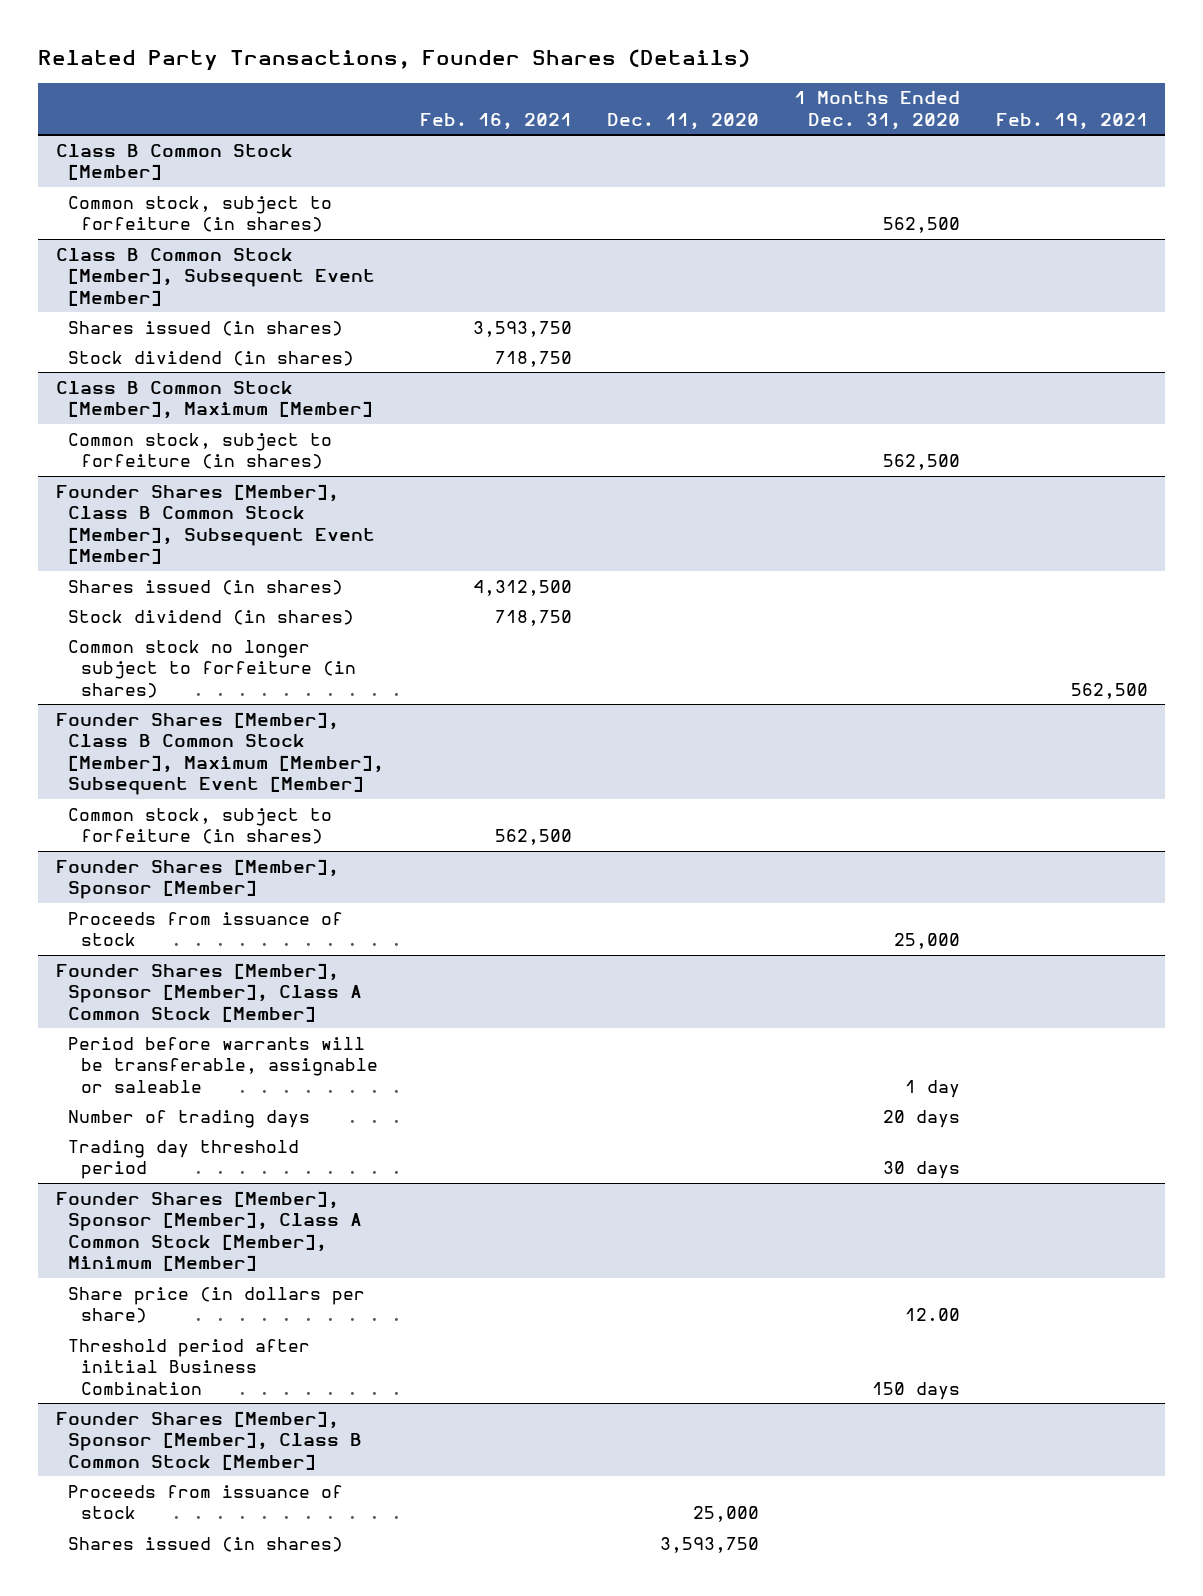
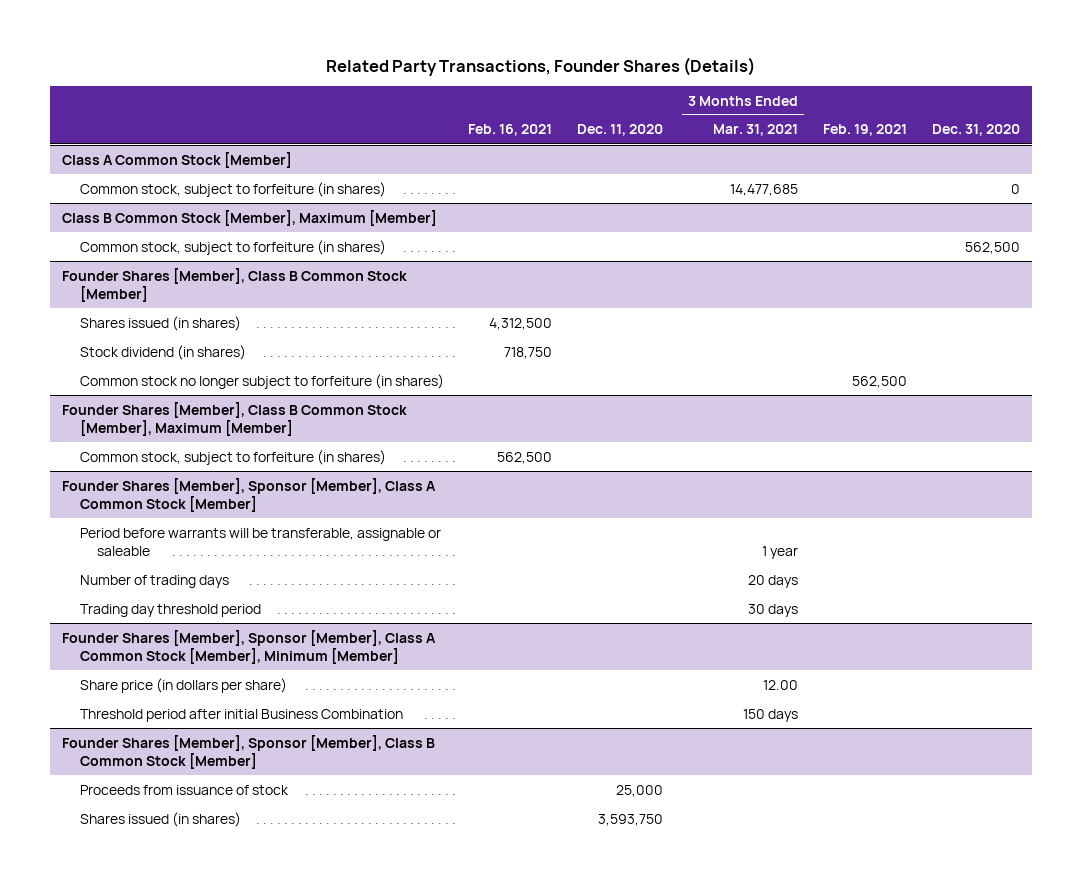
- | Feb. 16, 2021 | Dec. 11, 2020 | 1 Months Ended Dec. 31, 2020 | Feb. 19, 2021
+ | Feb. 16, 2021 | Dec. 11, 2020 | 3 Months Ended Mar. 31, 2021 | Feb. 19, 2021 | Dec. 31, 2020
- Class B Common Stock [Member]
- Common stock, subject to forfeiture (in shares) | | | 562,500 |
- Class B Common Stock [Member], Subsequent Event [Member]
- Shares issued (in shares) | 3,593,750 | | |
- Stock dividend (in shares) | 718,750 | | |
+ Class A Common Stock [Member]
+ Common stock, subject to forfeiture (in shares) | | | 14,477,685 | | 0
- Founder Shares [Member], Class B Common Stock [Member], Subsequent Event [Member]
+ Founder Shares [Member], Class B Common Stock [Member]
- Founder Shares [Member], Class B Common Stock [Member], Maximum [Member], Subsequent Event [Member]
+ Founder Shares [Member], Class B Common Stock [Member], Maximum [Member]
- Founder Shares [Member], Sponsor [Member]
- Proceeds from issuance of stock | | | 25,000 |

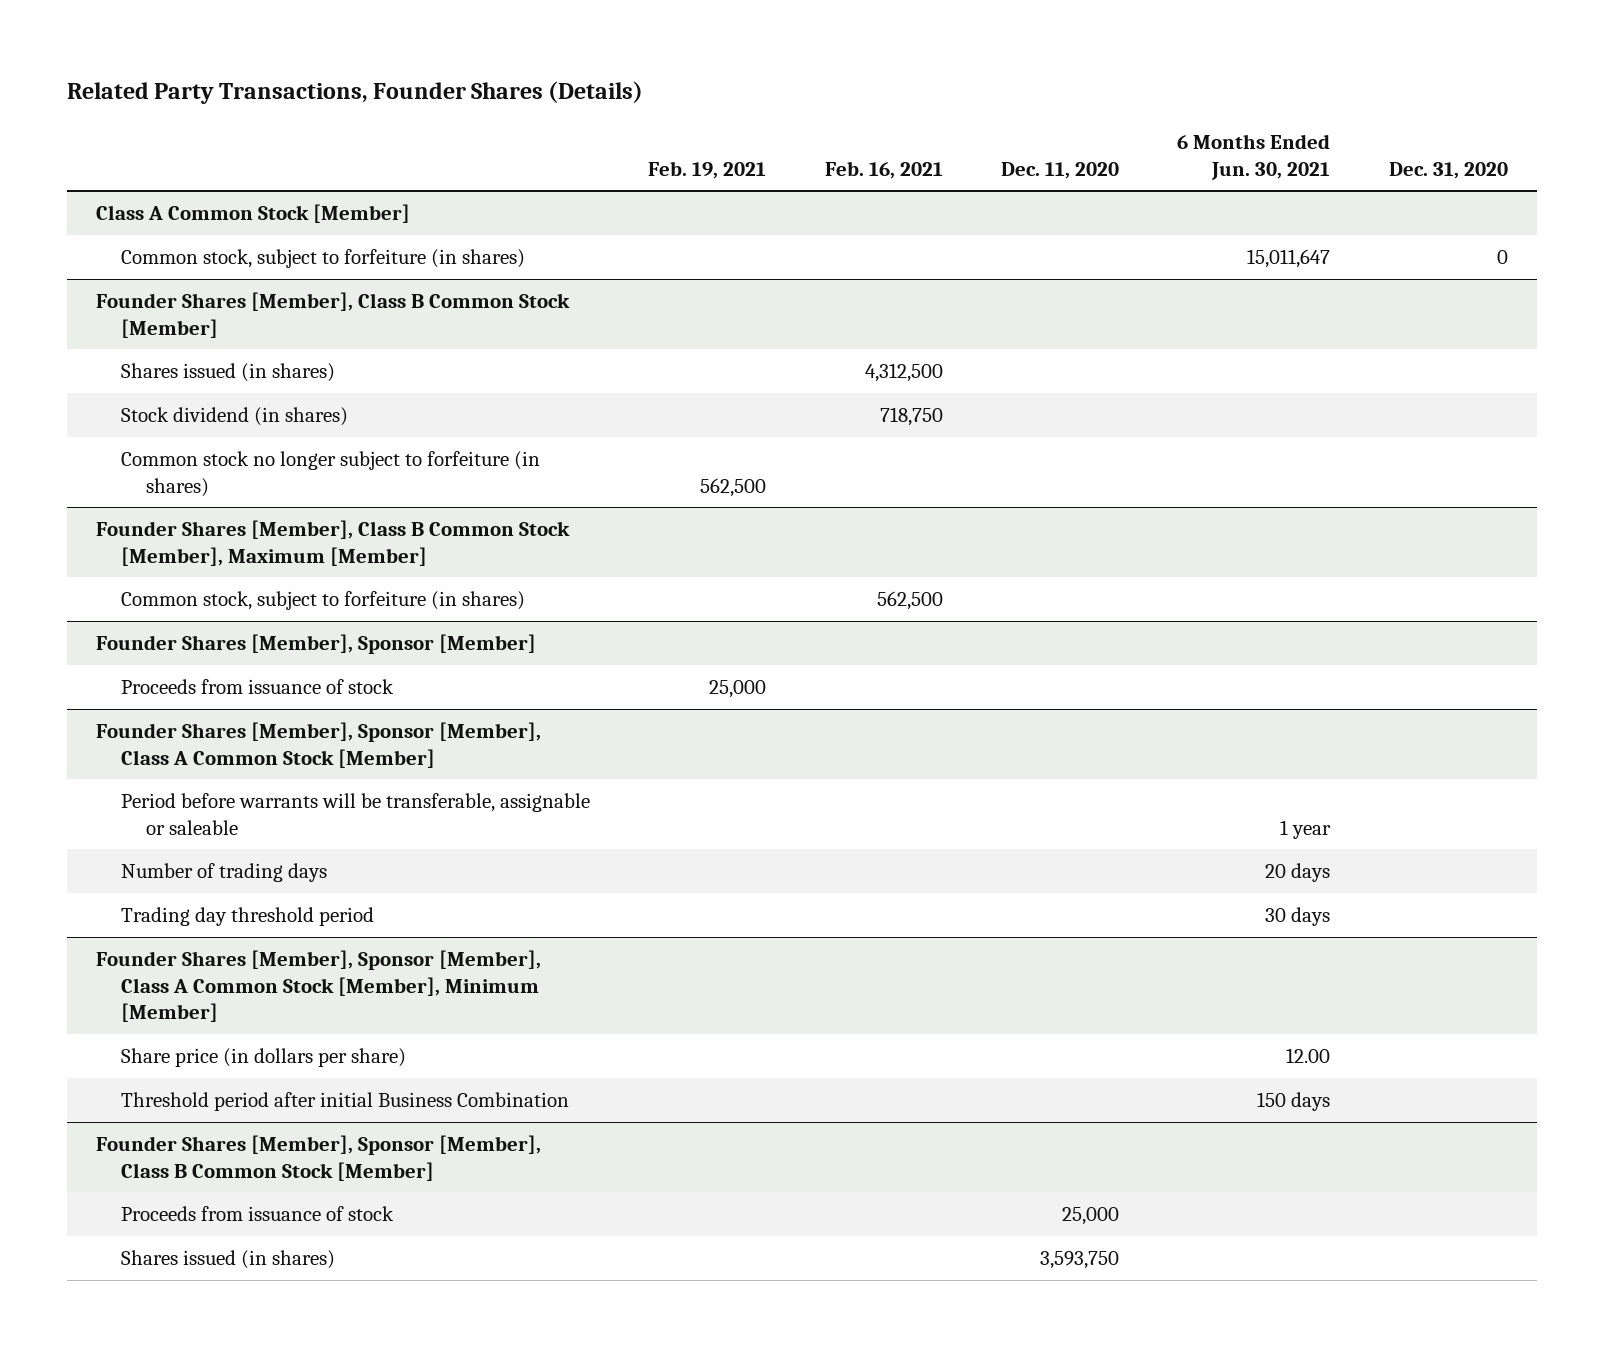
- | Feb. 16, 2021 | Dec. 11, 2020 | 3 Months Ended Mar. 31, 2021 | Feb. 19, 2021 | Dec. 31, 2020
+ | Feb. 19, 2021 | Feb. 16, 2021 | Dec. 11, 2020 | 6 Months Ended Jun. 30, 2021 | Dec. 31, 2020
- Class B Common Stock [Member], Maximum [Member]
- Common stock, subject to forfeiture (in shares) | | | | | 562,500
+ Founder Shares [Member], Sponsor [Member]
+ Proceeds from issuance of stock | 25,000 | | | |

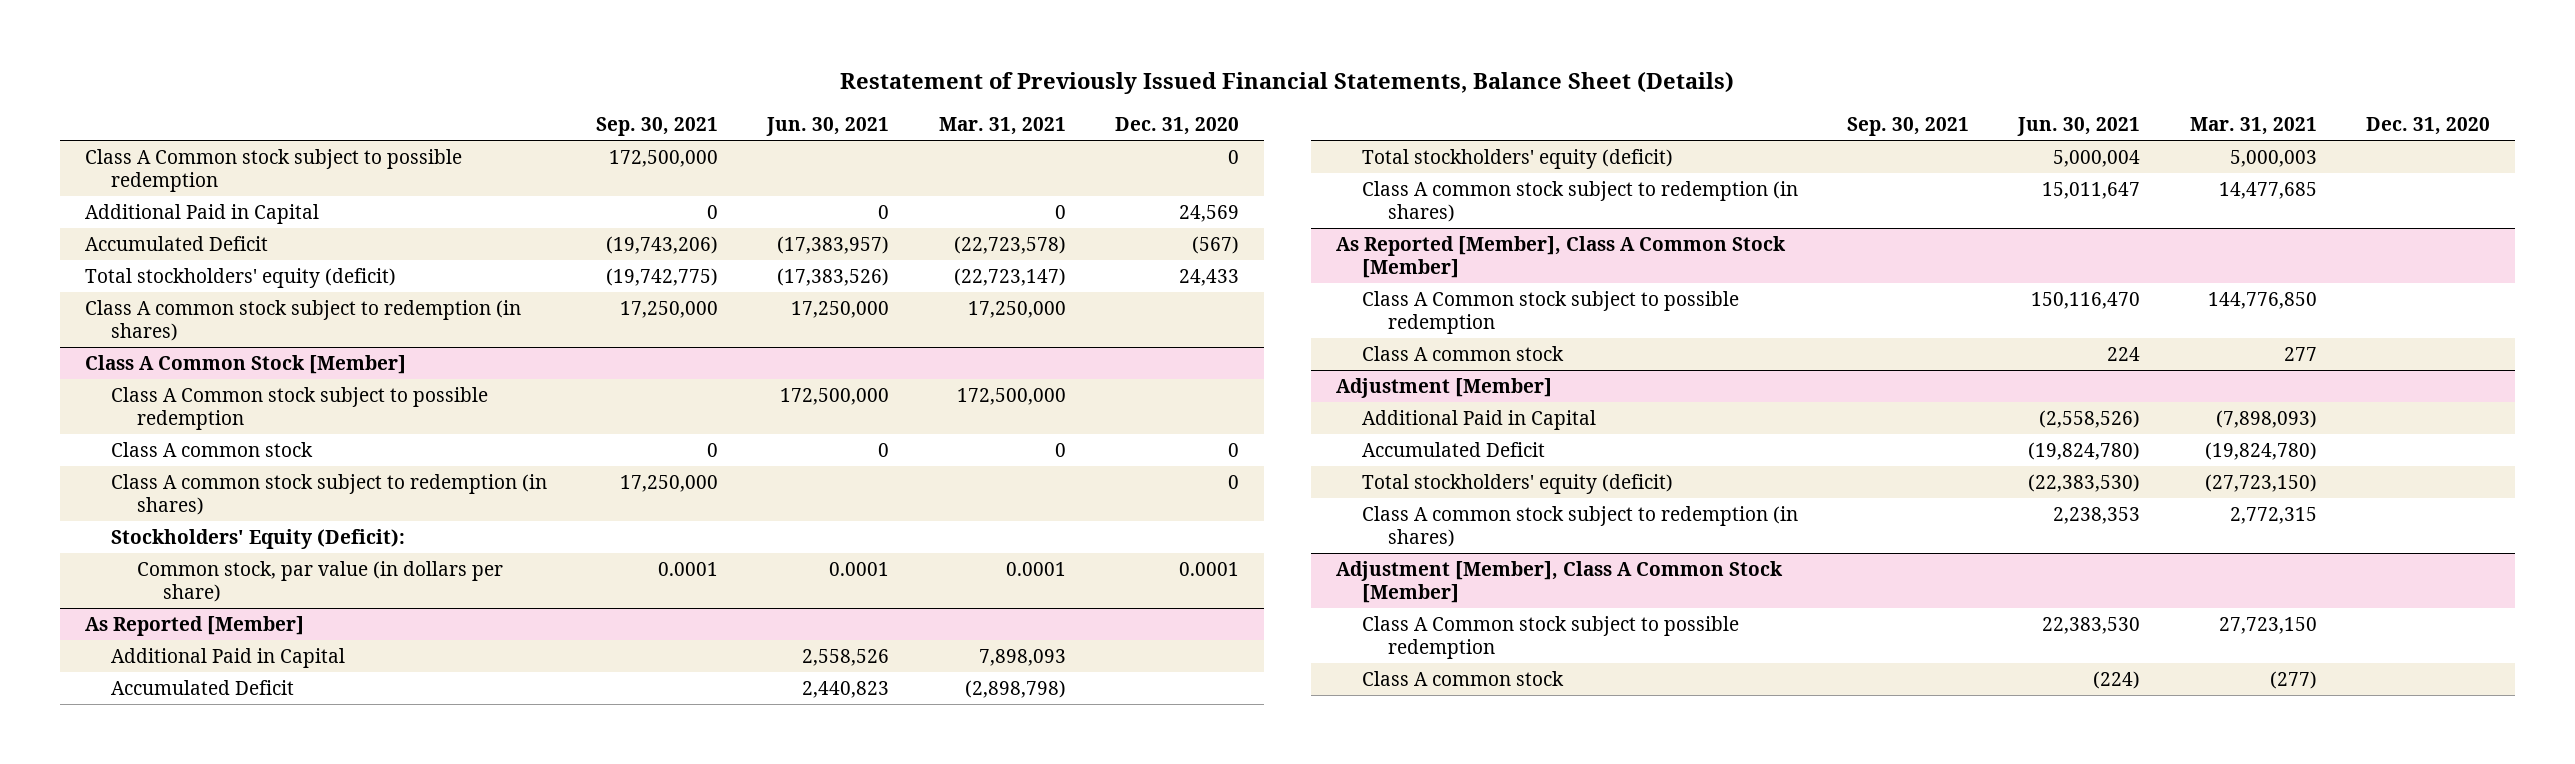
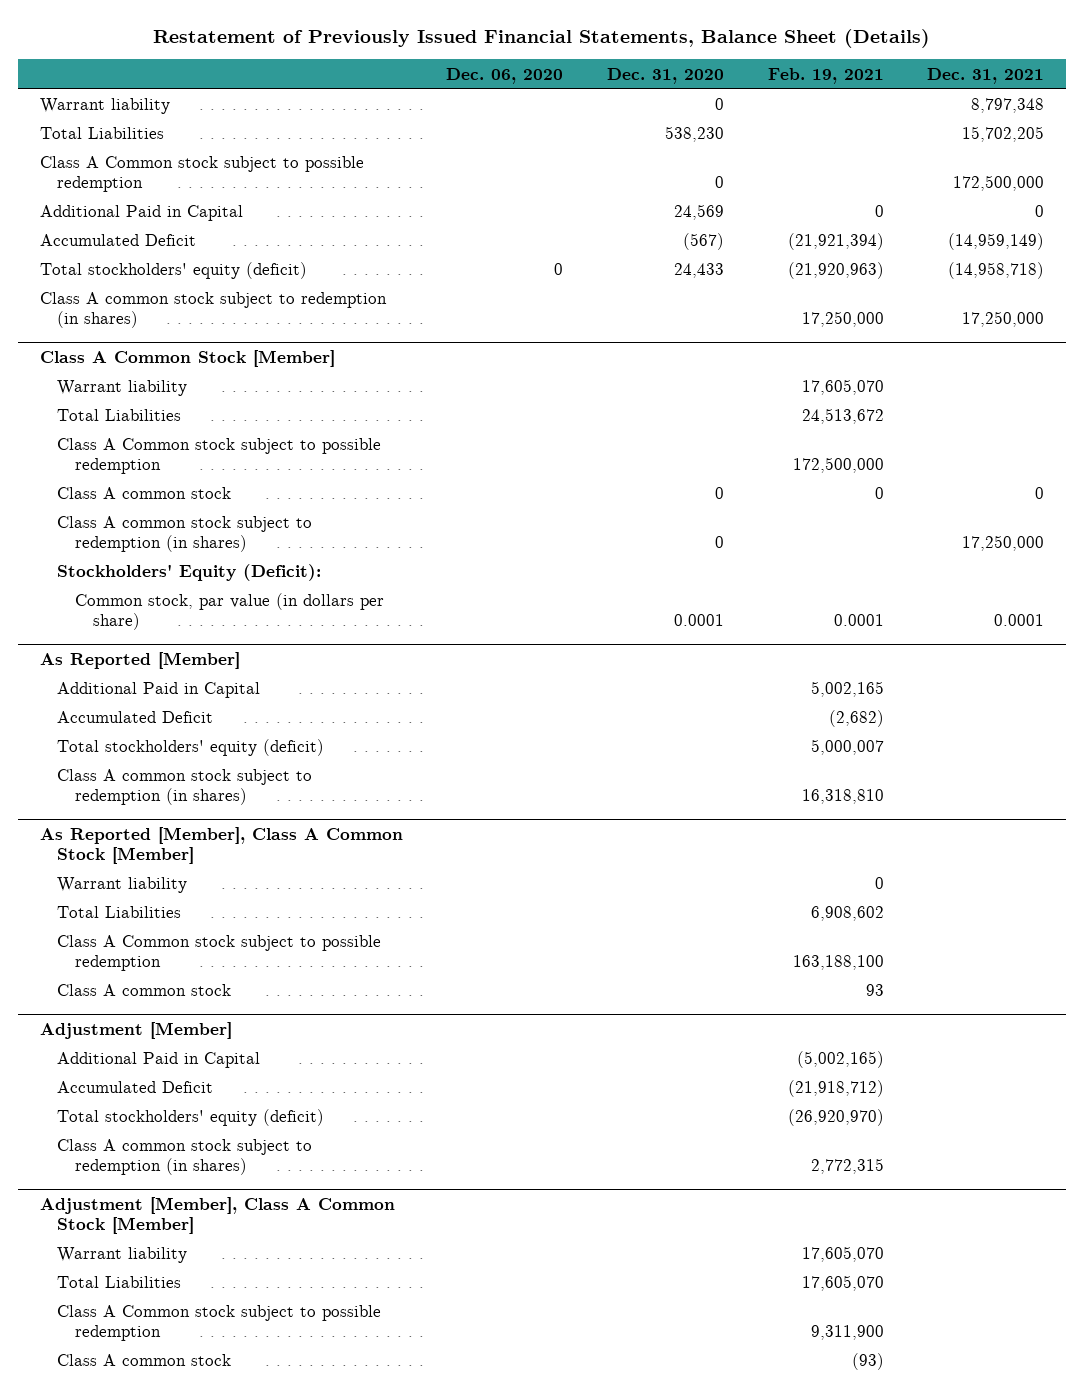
- | Sep. 30, 2021 | Jun. 30, 2021 | Mar. 31, 2021 | Dec. 31, 2020
+ | Dec. 06, 2020 | Dec. 31, 2020 | Feb. 19, 2021 | Dec. 31, 2021
+ Warrant liability | | 0 | | 8,797,348
+ Total Liabilities | | 538,230 | | 15,702,205
@ Class A Common Stock [Member]
+ Warrant liability | | | 17,605,070 |
+ Total Liabilities | | | 24,513,672 |
@ As Reported [Member], Class A Common Stock [Member]
+ Warrant liability | | | 0 |
+ Total Liabilities | | | 6,908,602 |
@ Adjustment [Member], Class A Common Stock [Member]
+ Warrant liability | | | 17,605,070 |
+ Total Liabilities | | | 17,605,070 |

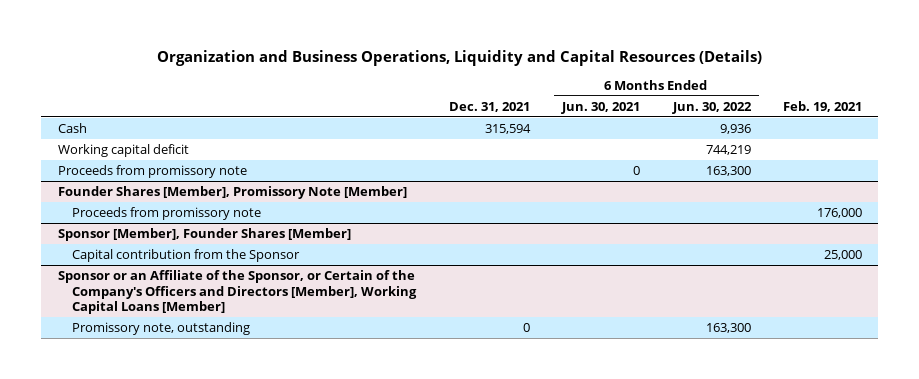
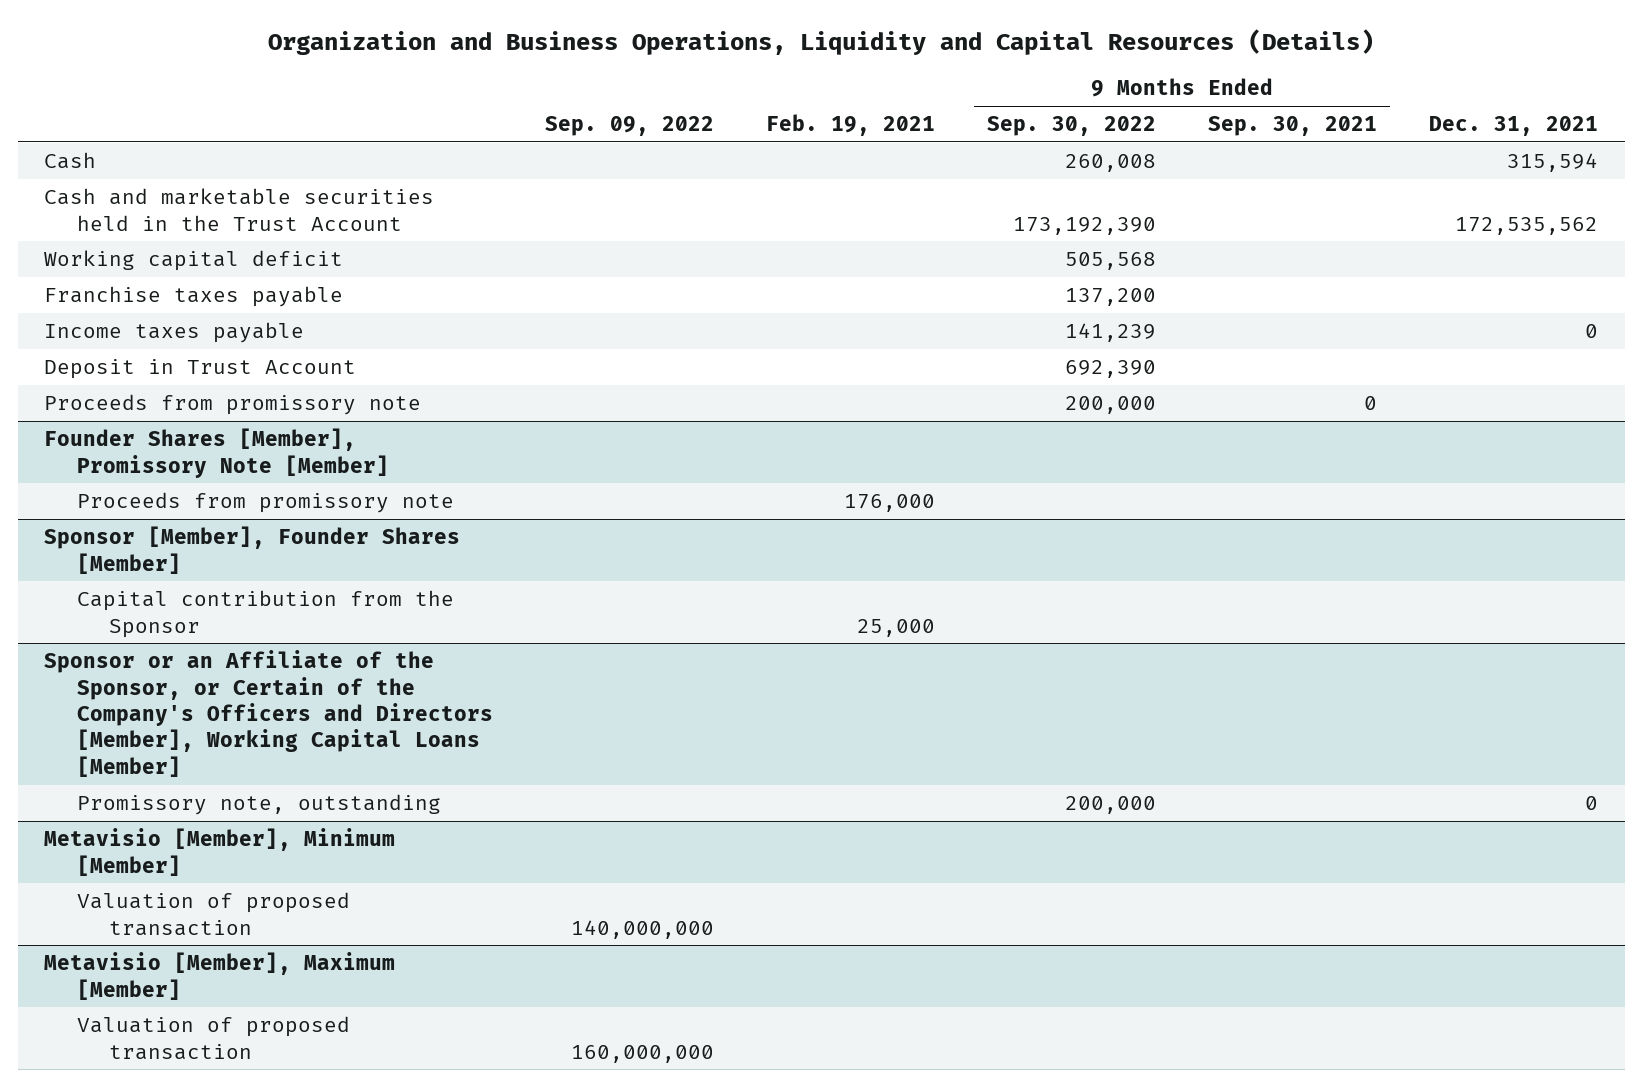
- | Dec. 31, 2021 | 6 Months Ended Jun. 30, 2021 | 6 Months Ended Jun. 30, 2022 | Feb. 19, 2021
+ | Sep. 09, 2022 | Feb. 19, 2021 | 9 Months Ended Sep. 30, 2022 | 9 Months Ended Sep. 30, 2021 | Dec. 31, 2021
+ Cash and marketable securities held in the Trust Account | | | 173,192,390 | | 172,535,562
+ Franchise taxes payable | | | 137,200 | |
+ Income taxes payable | | | 141,239 | | 0
+ Deposit in Trust Account | | | 692,390 | |
+ Metavisio [Member], Minimum [Member]
+ Valuation of proposed transaction | 140,000,000 | | | |
+ Metavisio [Member], Maximum [Member]
+ Valuation of proposed transaction | 160,000,000 | | | |

